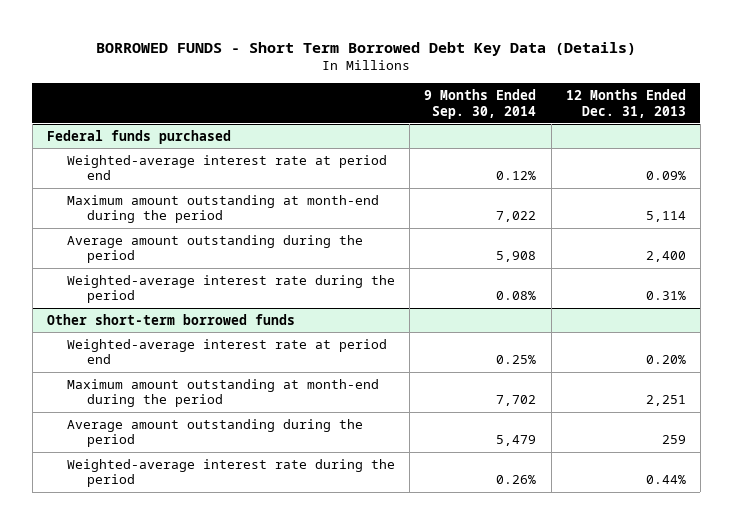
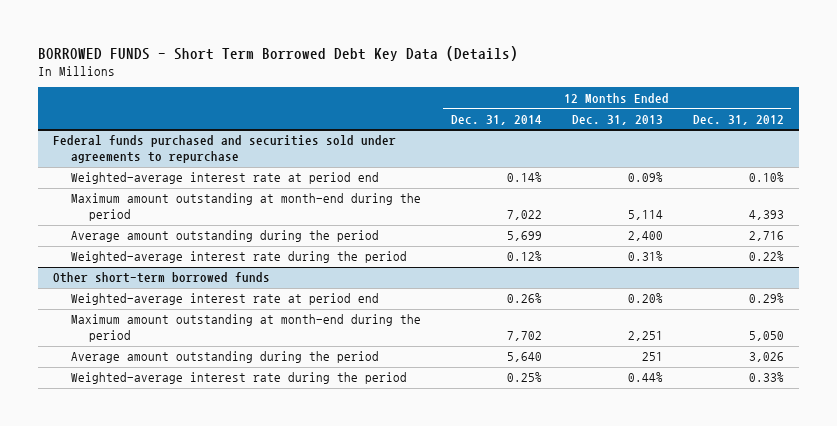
- | 9 Months Ended Sep. 30, 2014 | 12 Months Ended Dec. 31, 2013
+ | 12 Months Ended Dec. 31, 2014 | 12 Months Ended Dec. 31, 2013 | 12 Months Ended Dec. 31, 2012
- Federal funds purchased
+ Federal funds purchased and securities sold under agreements to repurchase
@ Other short-term borrowed funds
- Average amount outstanding during the period | 5,479 | 259
+ Average amount outstanding during the period | 5,640 | 251 | 3,026

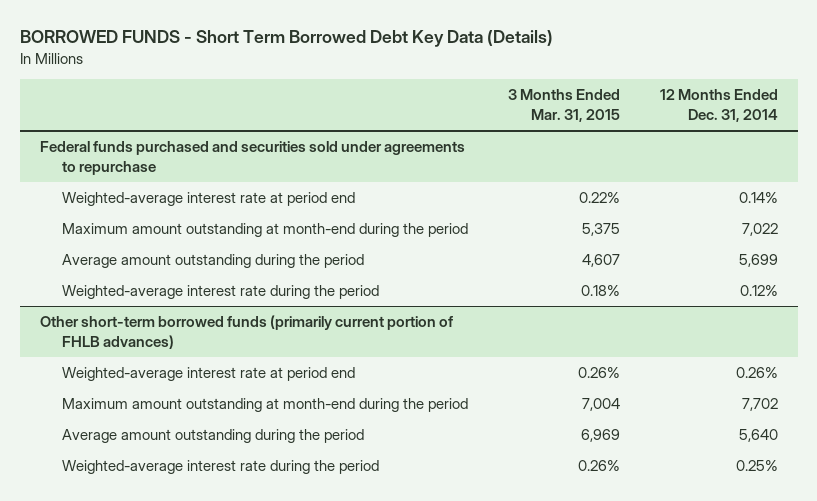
- | 12 Months Ended Dec. 31, 2014 | 12 Months Ended Dec. 31, 2013 | 12 Months Ended Dec. 31, 2012
+ | 3 Months Ended Mar. 31, 2015 | 12 Months Ended Dec. 31, 2014
- Other short-term borrowed funds
+ Other short-term borrowed funds (primarily current portion of FHLB advances)

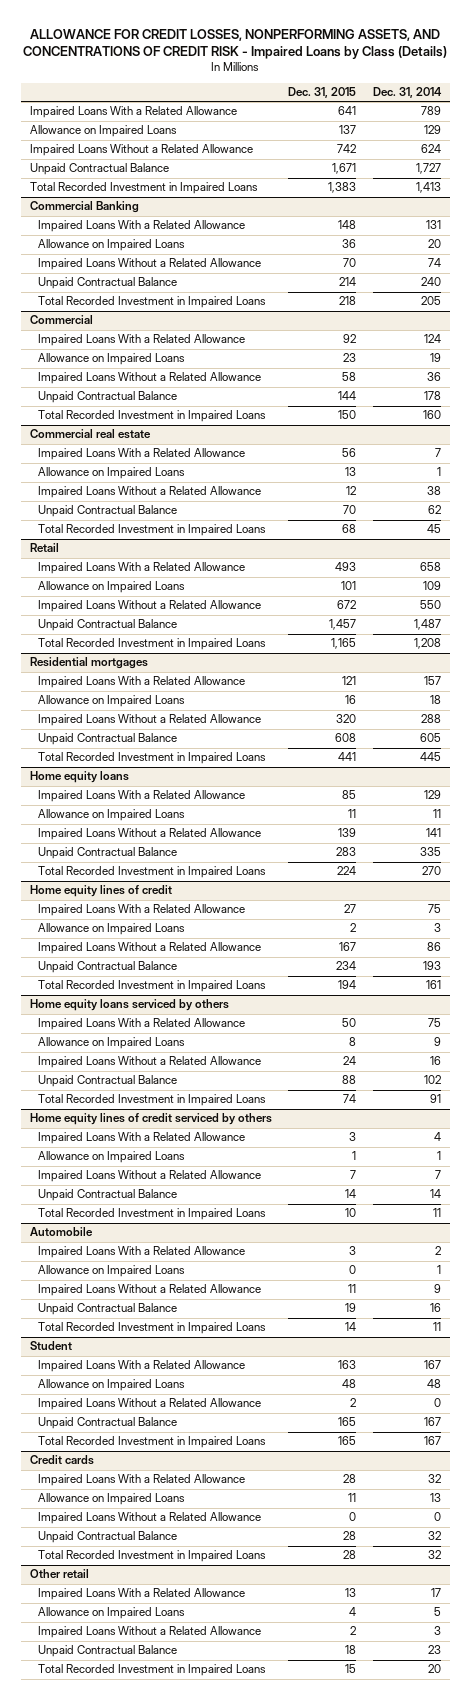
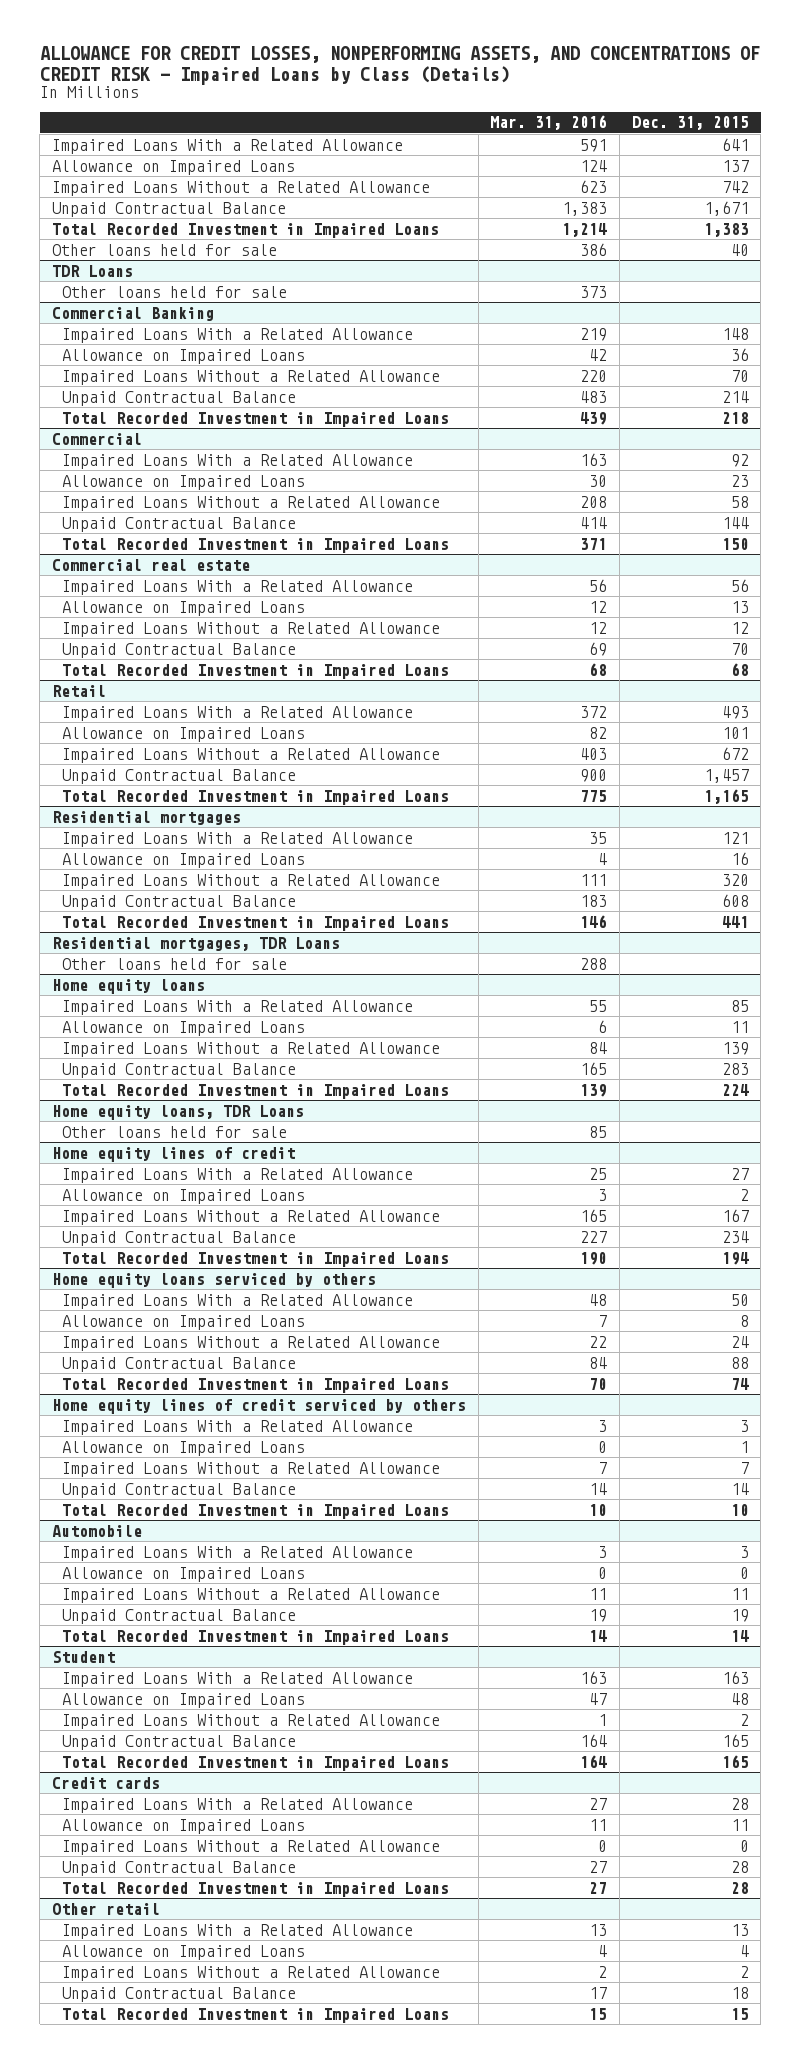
- | Dec. 31, 2015 | Dec. 31, 2014
+ | Mar. 31, 2016 | Dec. 31, 2015
+ Other loans held for sale | 386 | 40
+ TDR Loans
+ Other loans held for sale | 373 |
+ Residential mortgages, TDR Loans
+ Other loans held for sale | 288 |
+ Home equity loans, TDR Loans
+ Other loans held for sale | 85 |

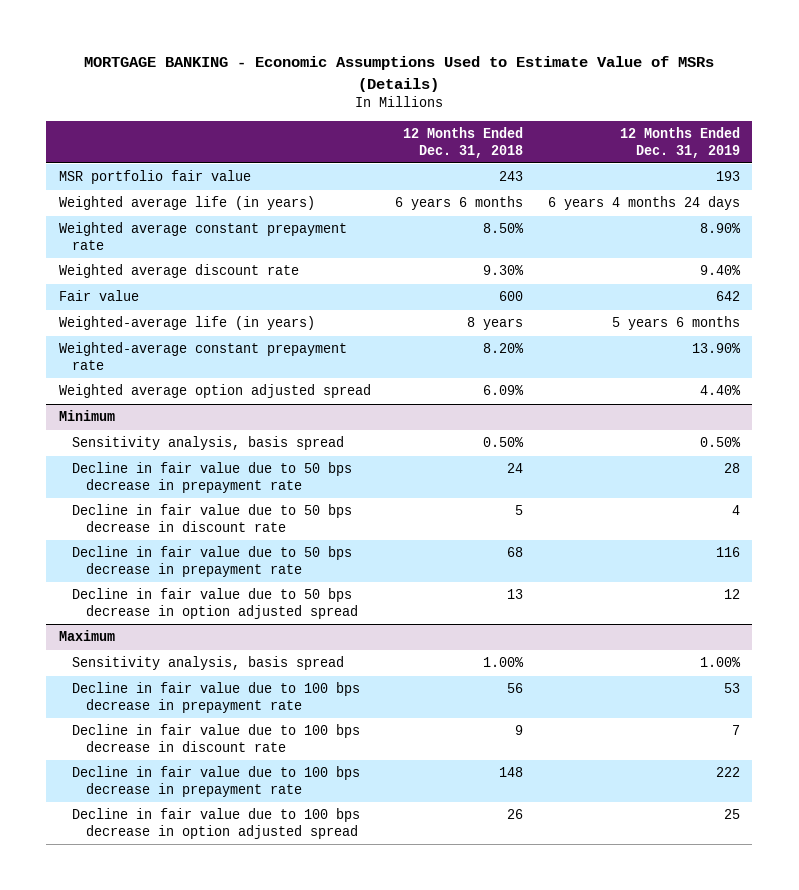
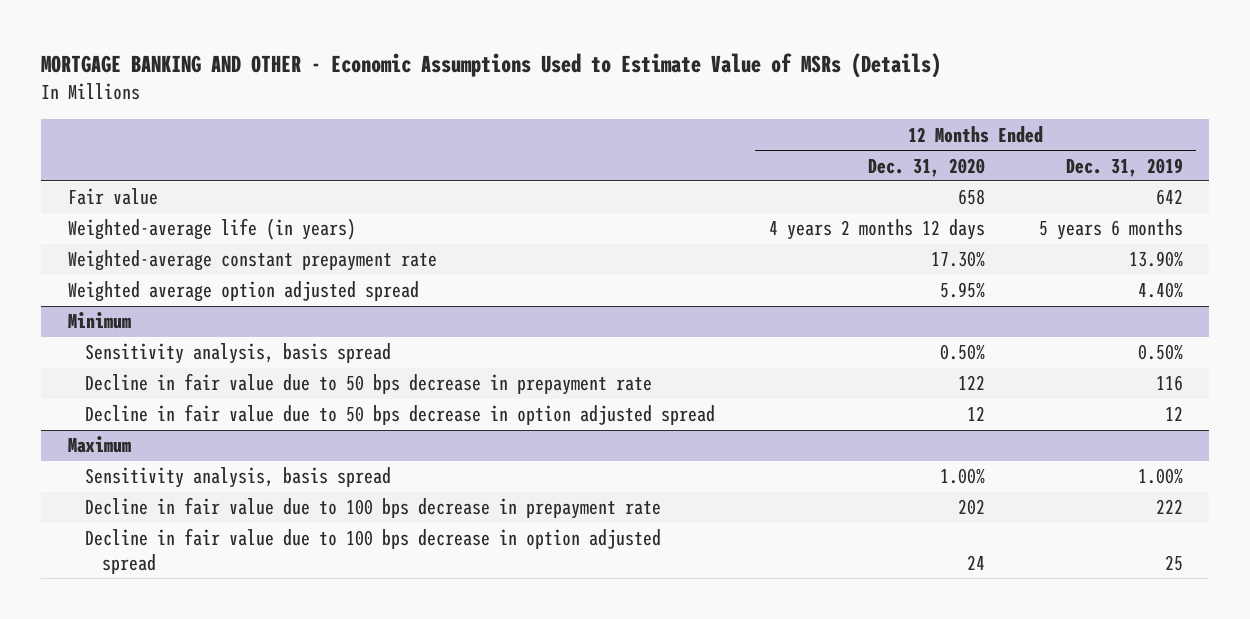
- MORTGAGE BANKING - Economic Assumptions Used to Estimate Value of MSRs (Details)
+ MORTGAGE BANKING AND OTHER - Economic Assumptions Used to Estimate Value of MSRs (Details)
- | 12 Months Ended Dec. 31, 2018 | 12 Months Ended Dec. 31, 2019
+ | 12 Months Ended Dec. 31, 2020 | 12 Months Ended Dec. 31, 2019
- MSR portfolio fair value | 243 | 193
- Weighted average life (in years) | 6 years 6 months | 6 years 4 months 24 days
- Weighted average constant prepayment rate | 8.50% | 8.90%
- Weighted average discount rate | 9.30% | 9.40%
@ Minimum
- Decline in fair value due to 50 bps decrease in prepayment rate | 24 | 28
- Decline in fair value due to 50 bps decrease in discount rate | 5 | 4
@ Maximum
- Decline in fair value due to 100 bps decrease in prepayment rate | 56 | 53
- Decline in fair value due to 100 bps decrease in discount rate | 9 | 7

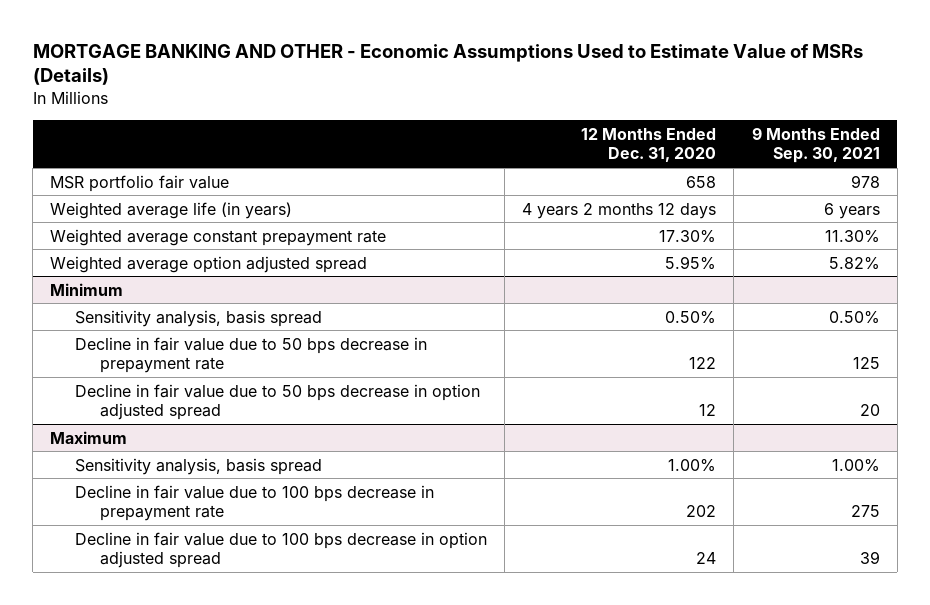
- | 12 Months Ended Dec. 31, 2020 | 12 Months Ended Dec. 31, 2019
+ | 12 Months Ended Dec. 31, 2020 | 9 Months Ended Sep. 30, 2021
- Fair value | 658 | 642
- Weighted-average life (in years) | 4 years 2 months 12 days | 5 years 6 months
- Weighted-average constant prepayment rate | 17.30% | 13.90%
+ MSR portfolio fair value | 658 | 978
+ Weighted average life (in years) | 4 years 2 months 12 days | 6 years
+ Weighted average constant prepayment rate | 17.30% | 11.30%

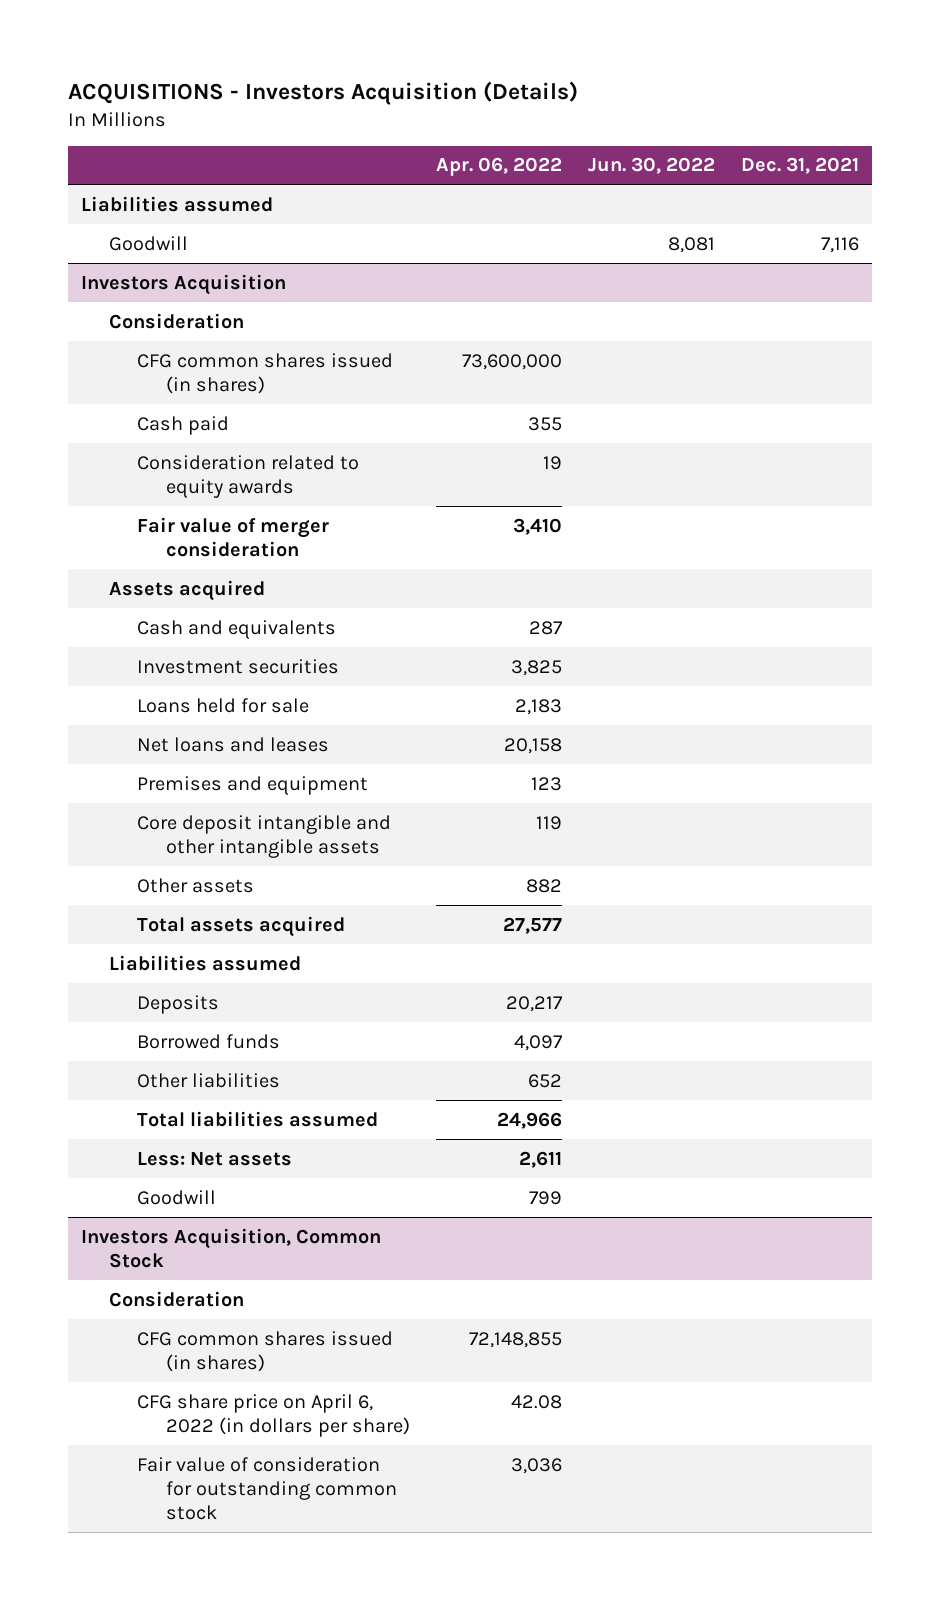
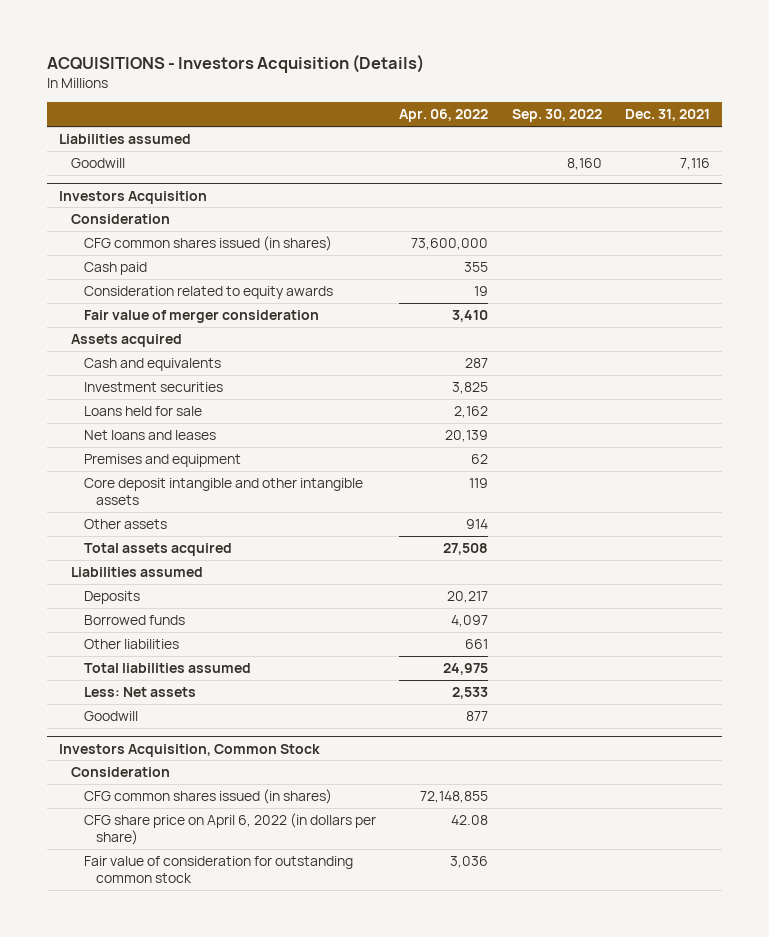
- | Apr. 06, 2022 | Jun. 30, 2022 | Dec. 31, 2021
+ | Apr. 06, 2022 | Sep. 30, 2022 | Dec. 31, 2021
@ Investors Acquisition
- Loans held for sale | 2,183 | |
- Net loans and leases | 20,158 | |
- Premises and equipment | 123 | |
+ Loans held for sale | 2,162 | |
+ Net loans and leases | 20,139 | |
+ Premises and equipment | 62 | |
- Other assets | 882 | |
- Total assets acquired | 27,577 | |
+ Other assets | 914 | |
+ Total assets acquired | 27,508 | |
- Other liabilities | 652 | |
- Total liabilities assumed | 24,966 | |
- Less: Net assets | 2,611 | |
- Goodwill | 799 | |
+ Other liabilities | 661 | |
+ Total liabilities assumed | 24,975 | |
+ Less: Net assets | 2,533 | |
+ Goodwill | 877 | |

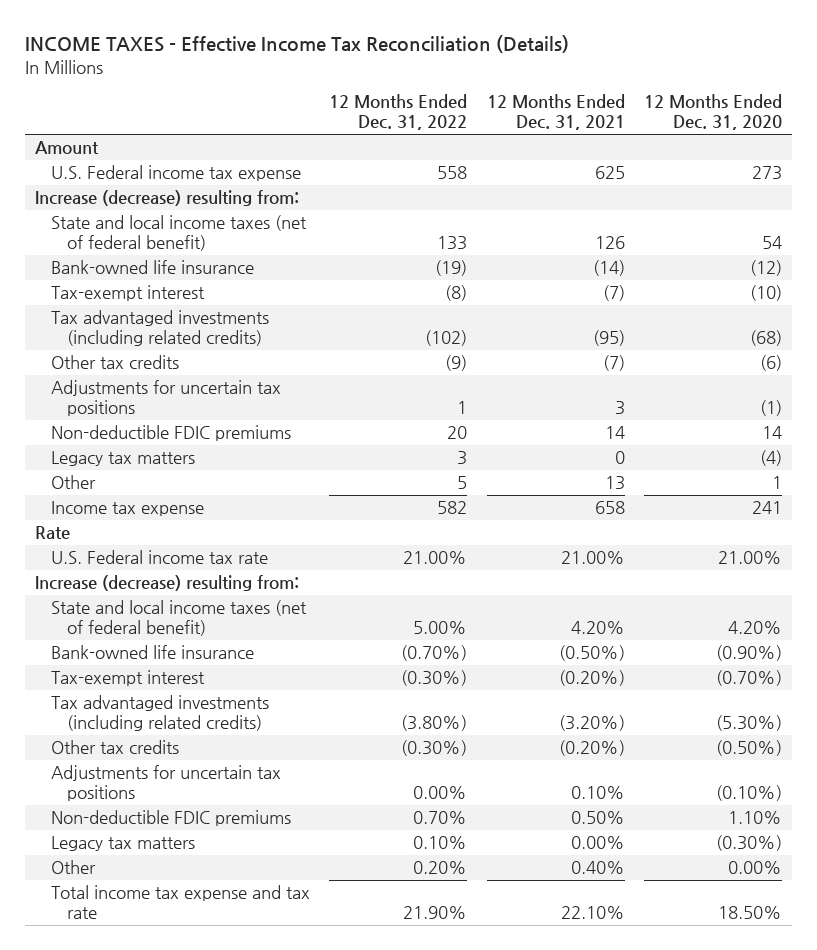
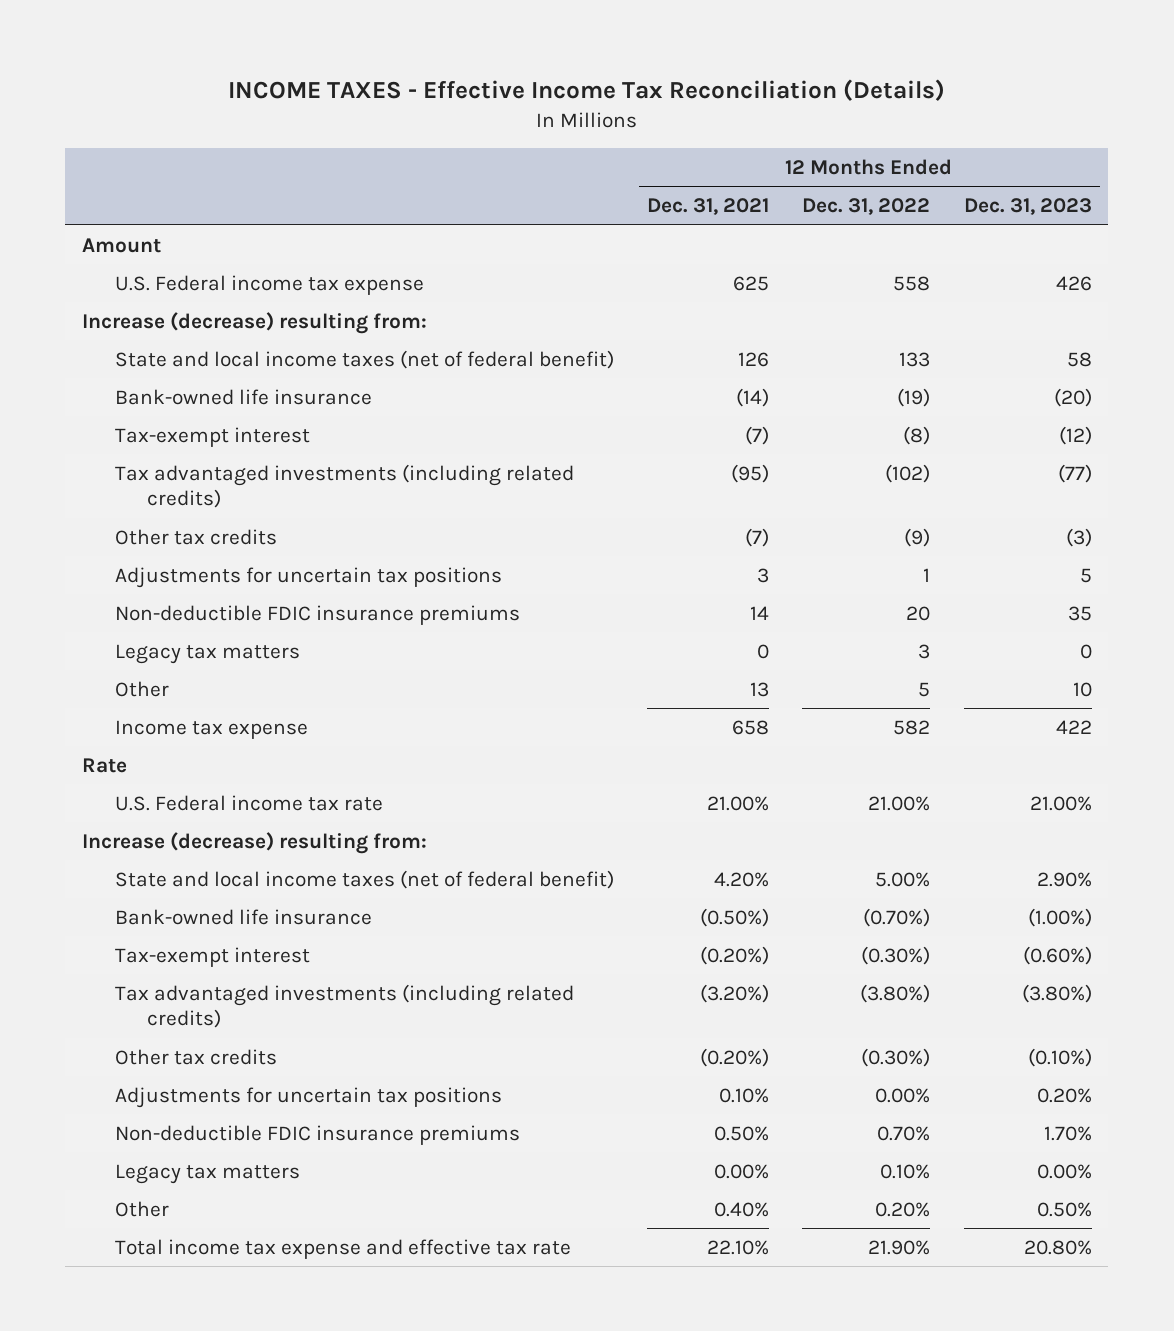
- | 12 Months Ended Dec. 31, 2022 | 12 Months Ended Dec. 31, 2021 | 12 Months Ended Dec. 31, 2020
+ | 12 Months Ended Dec. 31, 2021 | 12 Months Ended Dec. 31, 2022 | 12 Months Ended Dec. 31, 2023
- Non-deductible FDIC premiums | 20 | 14 | 14
+ Non-deductible FDIC insurance premiums | 14 | 20 | 35
- Non-deductible FDIC premiums | 0.70% | 0.50% | 1.10%
+ Non-deductible FDIC insurance premiums | 0.50% | 0.70% | 1.70%
- Total income tax expense and tax rate | 21.90% | 22.10% | 18.50%
+ Total income tax expense and effective tax rate | 22.10% | 21.90% | 20.80%

